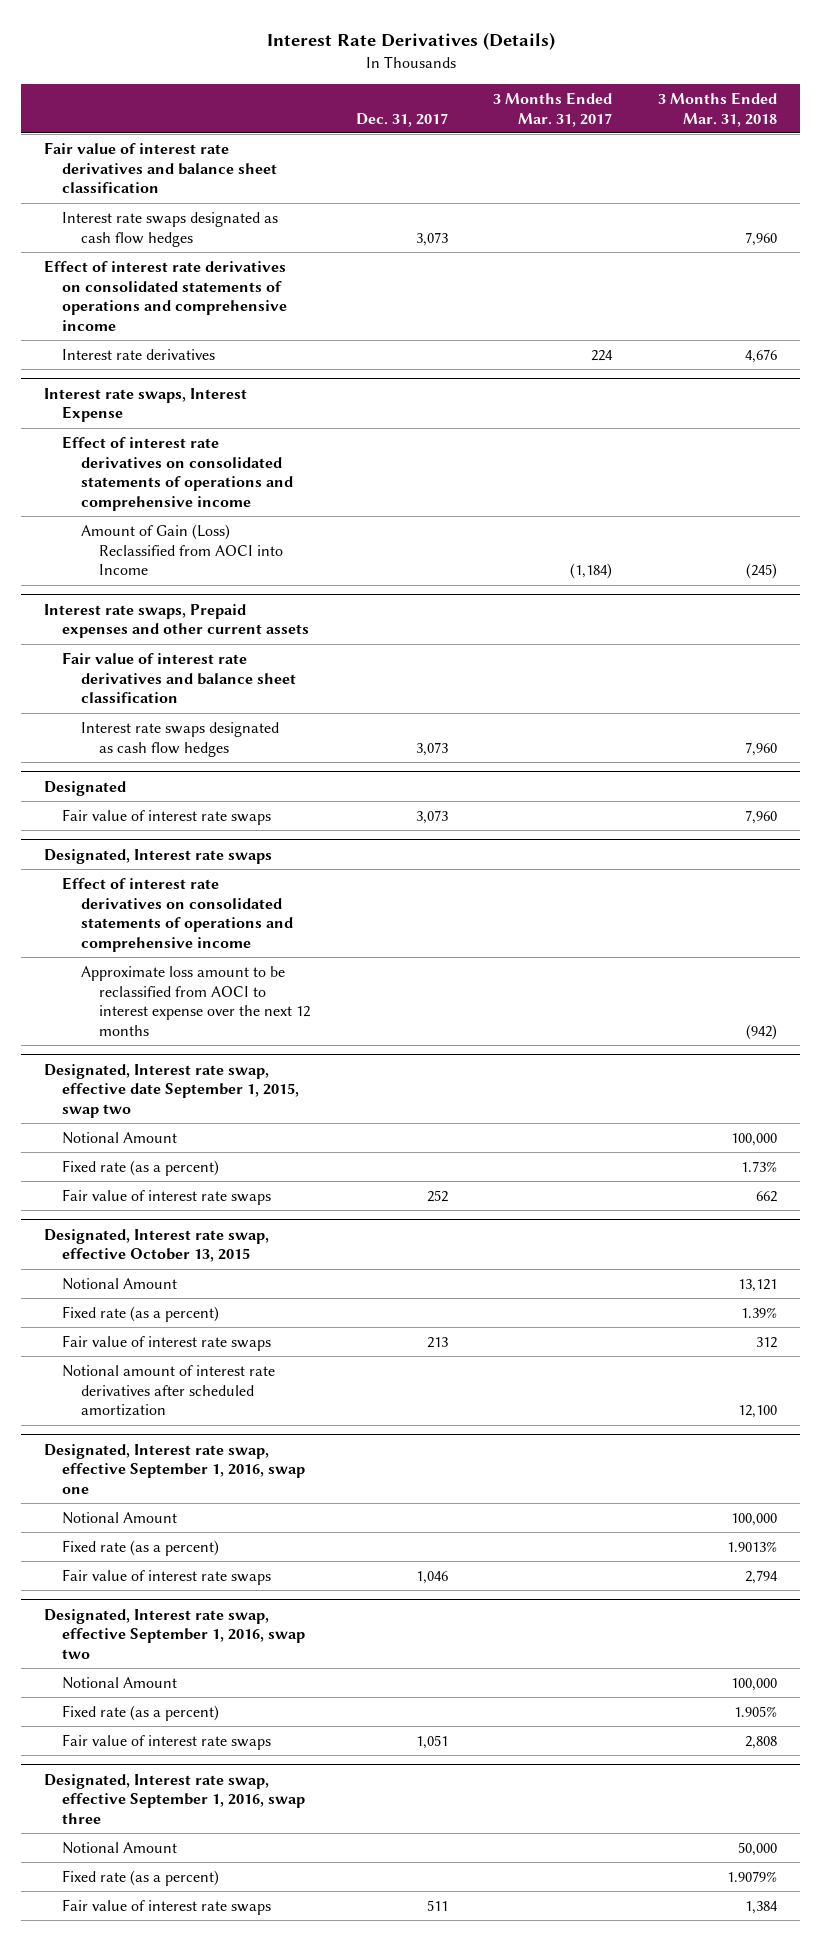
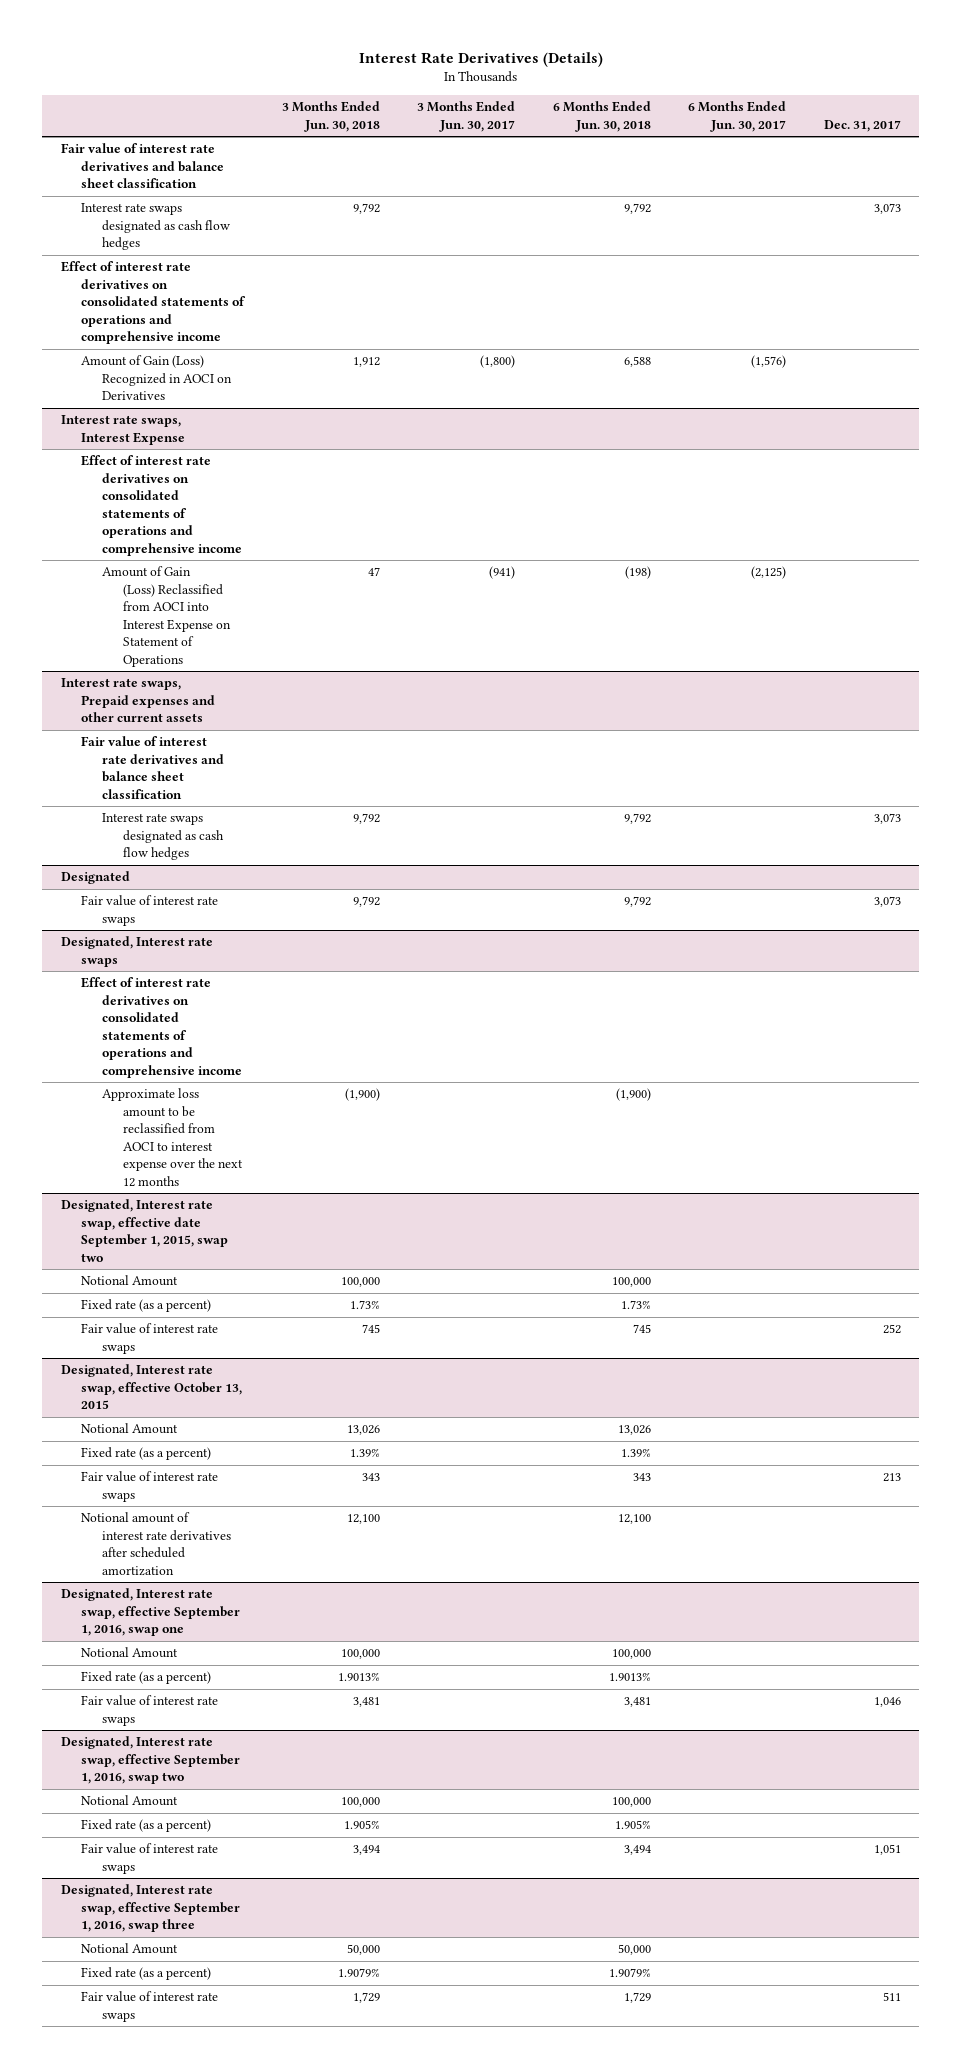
- | Dec. 31, 2017 | 3 Months Ended Mar. 31, 2017 | 3 Months Ended Mar. 31, 2018
+ | 3 Months Ended Jun. 30, 2018 | 3 Months Ended Jun. 30, 2017 | 6 Months Ended Jun. 30, 2018 | 6 Months Ended Jun. 30, 2017 | Dec. 31, 2017
- Interest rate derivatives | | 224 | 4,676
+ Amount of Gain (Loss) Recognized in AOCI on Derivatives | 1,912 | (1,800) | 6,588 | (1,576) |
@ Interest rate swaps, Interest Expense
- Amount of Gain (Loss) Reclassified from AOCI into Income | | (1,184) | (245)
+ Amount of Gain (Loss) Reclassified from AOCI into Interest Expense on Statement of Operations | 47 | (941) | (198) | (2,125) |

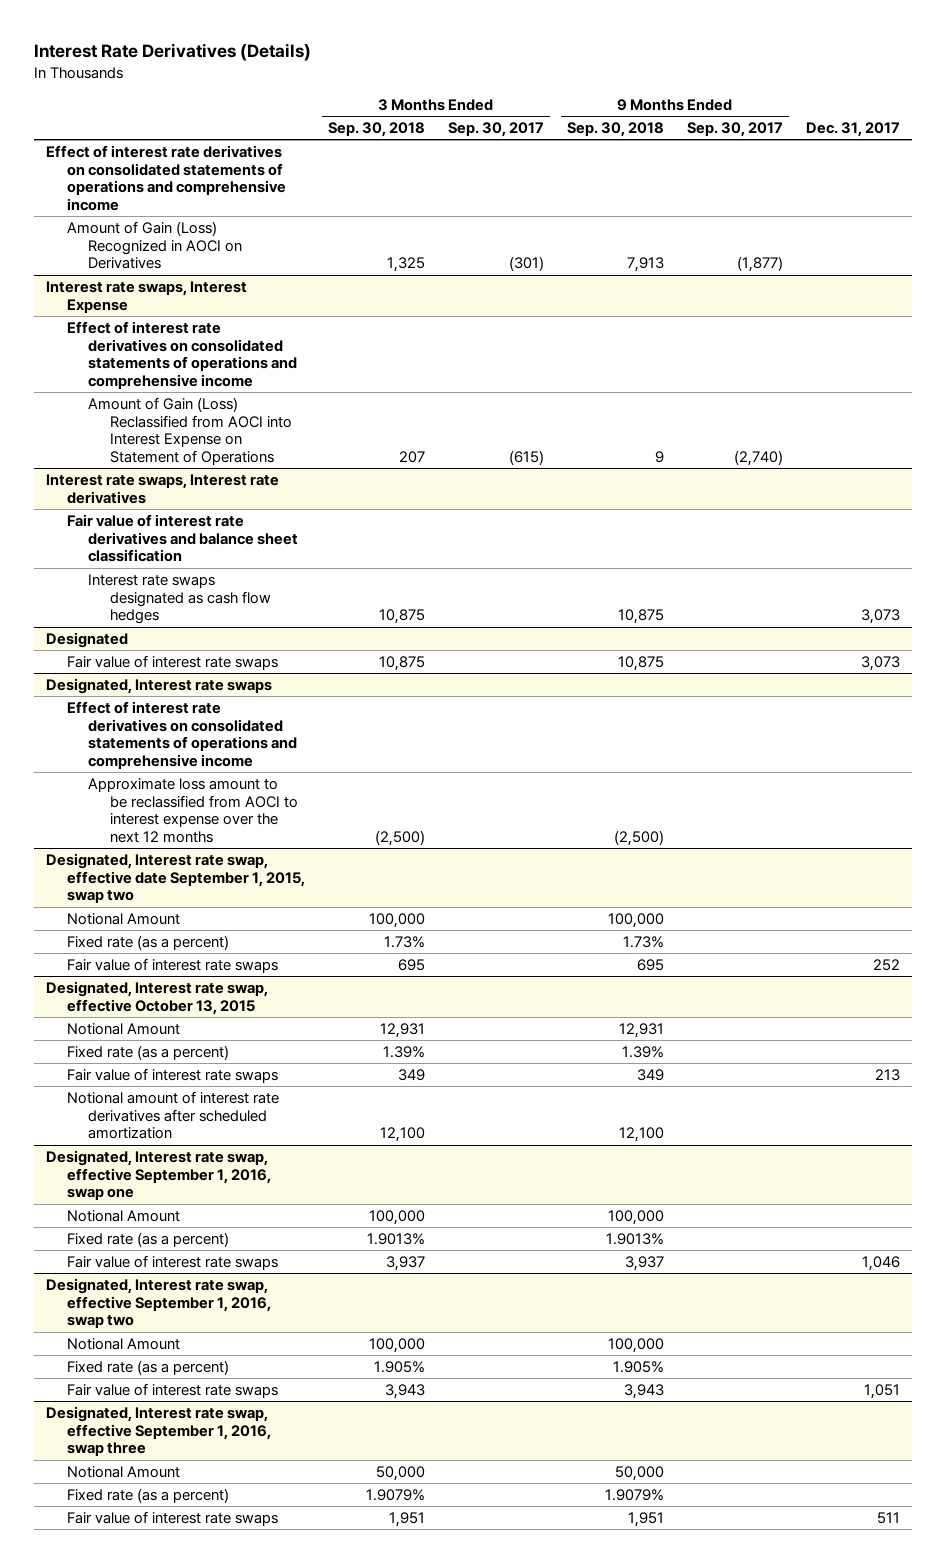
- | 3 Months Ended Jun. 30, 2018 | 3 Months Ended Jun. 30, 2017 | 6 Months Ended Jun. 30, 2018 | 6 Months Ended Jun. 30, 2017 | Dec. 31, 2017
+ | 3 Months Ended Sep. 30, 2018 | 3 Months Ended Sep. 30, 2017 | 9 Months Ended Sep. 30, 2018 | 9 Months Ended Sep. 30, 2017 | Dec. 31, 2017
- Fair value of interest rate derivatives and balance sheet classification
- Interest rate swaps designated as cash flow hedges | 9,792 | | 9,792 | | 3,073
- Interest rate swaps, Prepaid expenses and other current assets
+ Interest rate swaps, Interest rate derivatives

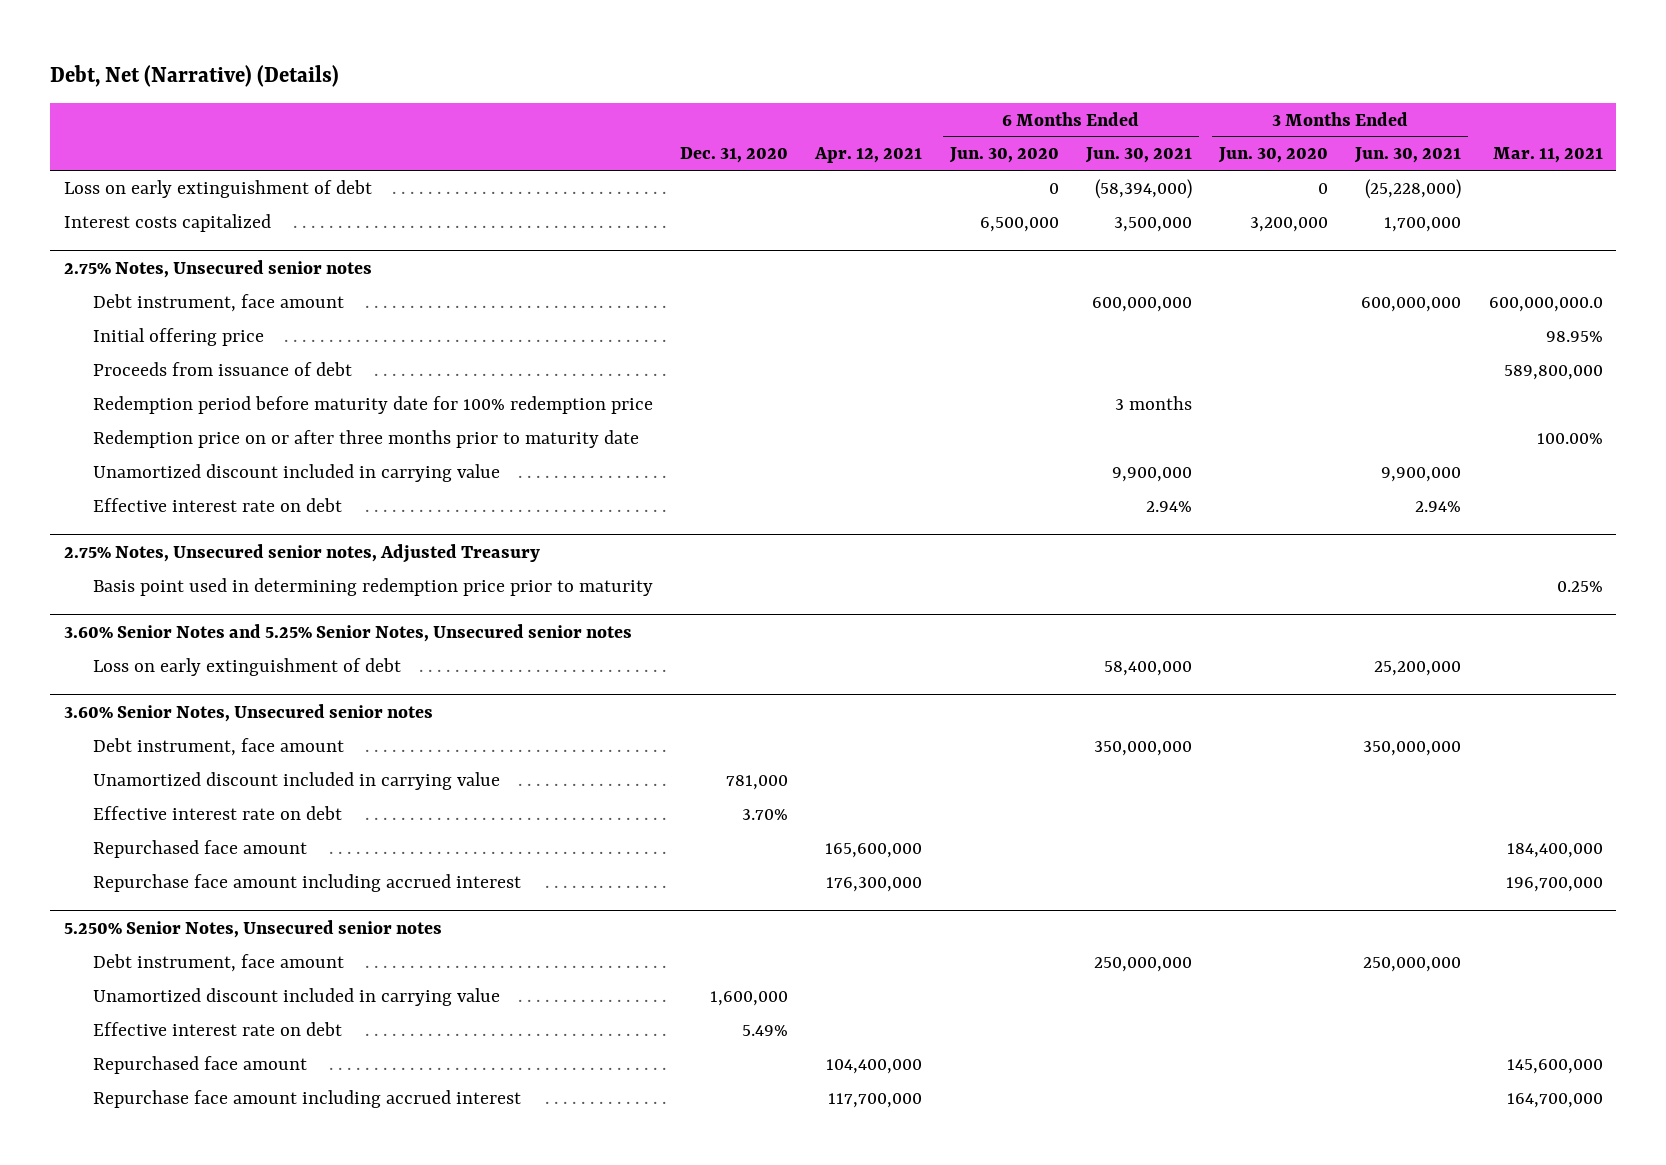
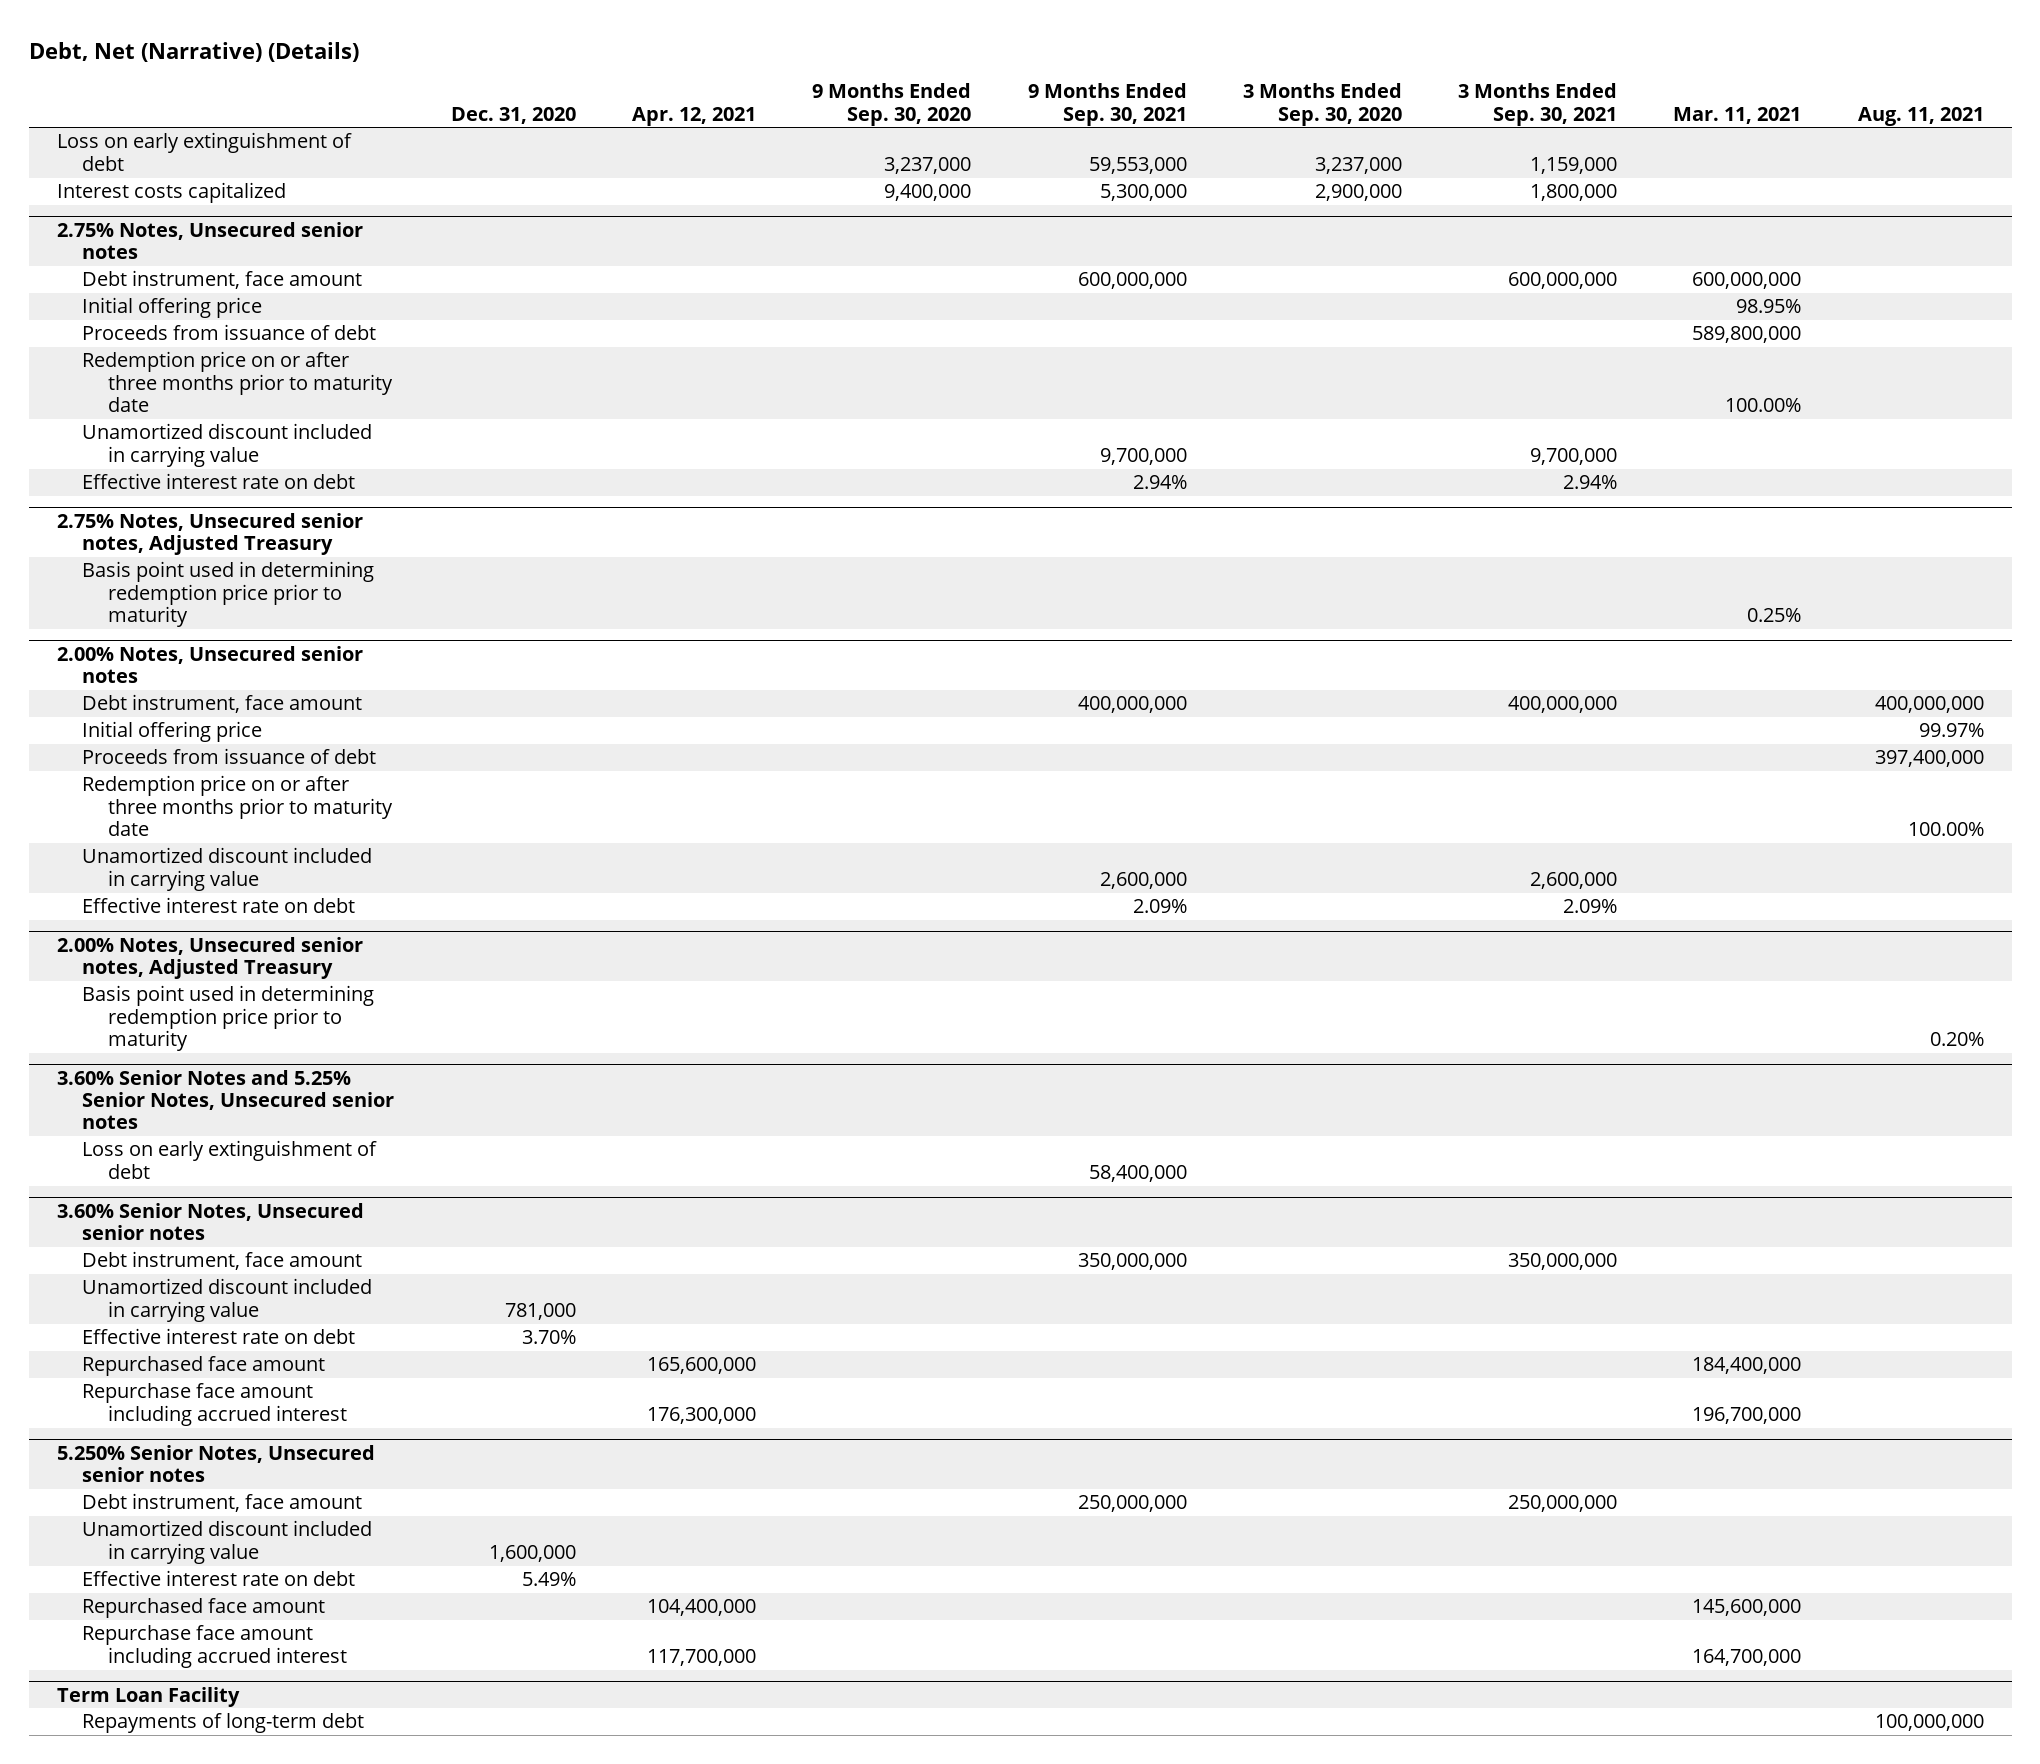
- | Dec. 31, 2020 | Apr. 12, 2021 | 6 Months Ended Jun. 30, 2020 | 6 Months Ended Jun. 30, 2021 | 3 Months Ended Jun. 30, 2020 | 3 Months Ended Jun. 30, 2021 | Mar. 11, 2021
+ | Dec. 31, 2020 | Apr. 12, 2021 | 9 Months Ended Sep. 30, 2020 | 9 Months Ended Sep. 30, 2021 | 3 Months Ended Sep. 30, 2020 | 3 Months Ended Sep. 30, 2021 | Mar. 11, 2021 | Aug. 11, 2021
@ 2.75% Notes, Unsecured senior notes
- Debt instrument, face amount | | | | 600,000,000 | | 600,000,000 | 600,000,000.0
+ Debt instrument, face amount | | | | 600,000,000 | | 600,000,000 | 600,000,000 |
- Redemption period before maturity date for 100% redemption price | | | | 3 months | | |
+ 2.00% Notes, Unsecured senior notes
+ Debt instrument, face amount | | | | 400,000,000 | | 400,000,000 | | 400,000,000
+ Initial offering price | | | | | | | | 99.97%
+ Proceeds from issuance of debt | | | | | | | | 397,400,000
+ Redemption price on or after three months prior to maturity date | | | | | | | | 100.00%
+ Unamortized discount included in carrying value | | | | 2,600,000 | | 2,600,000 | |
+ Effective interest rate on debt | | | | 2.09% | | 2.09% | |
+ 2.00% Notes, Unsecured senior notes, Adjusted Treasury
+ Basis point used in determining redemption price prior to maturity | | | | | | | | 0.20%
+ Term Loan Facility
+ Repayments of long-term debt | | | | | | | | 100,000,000

